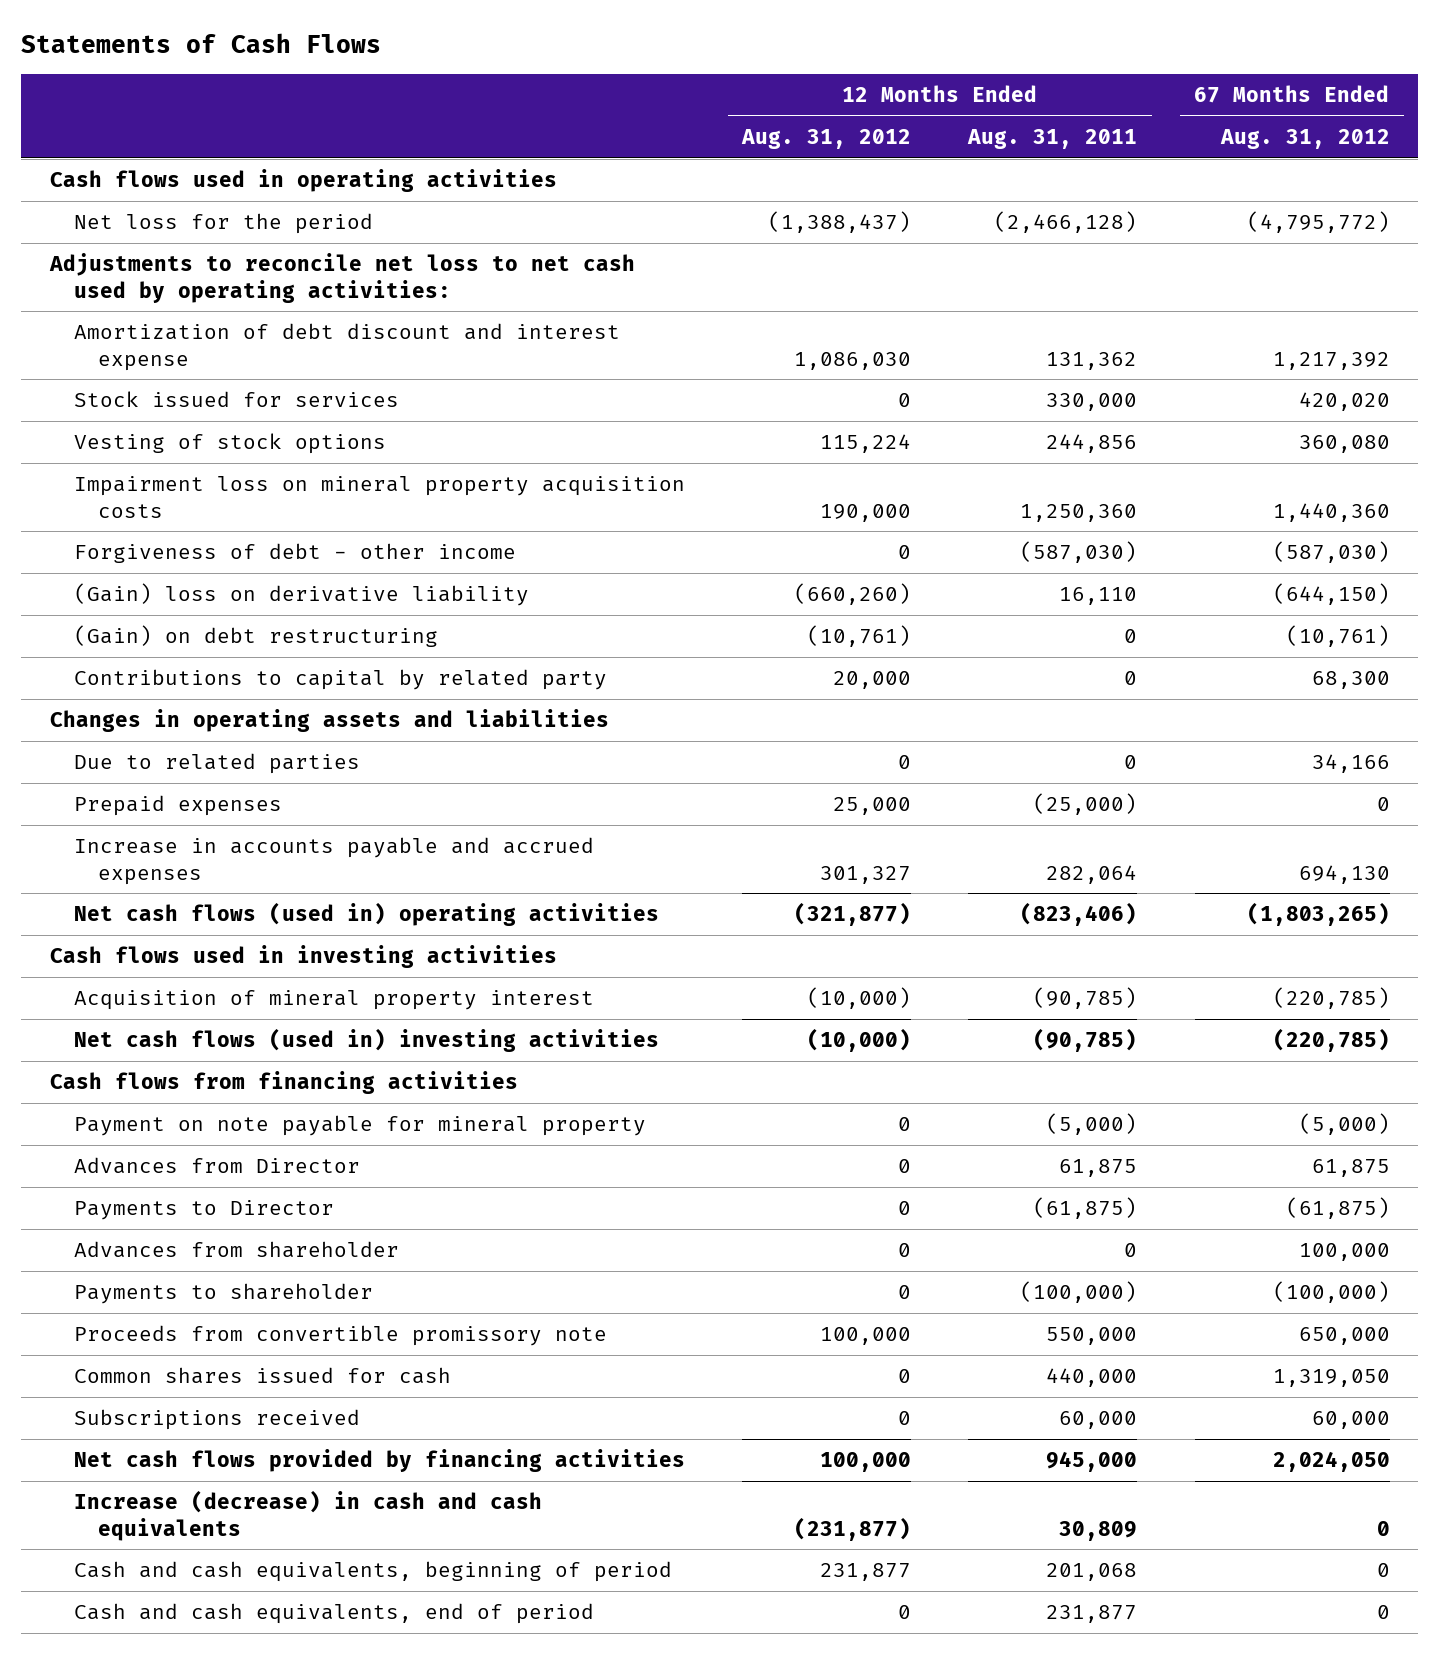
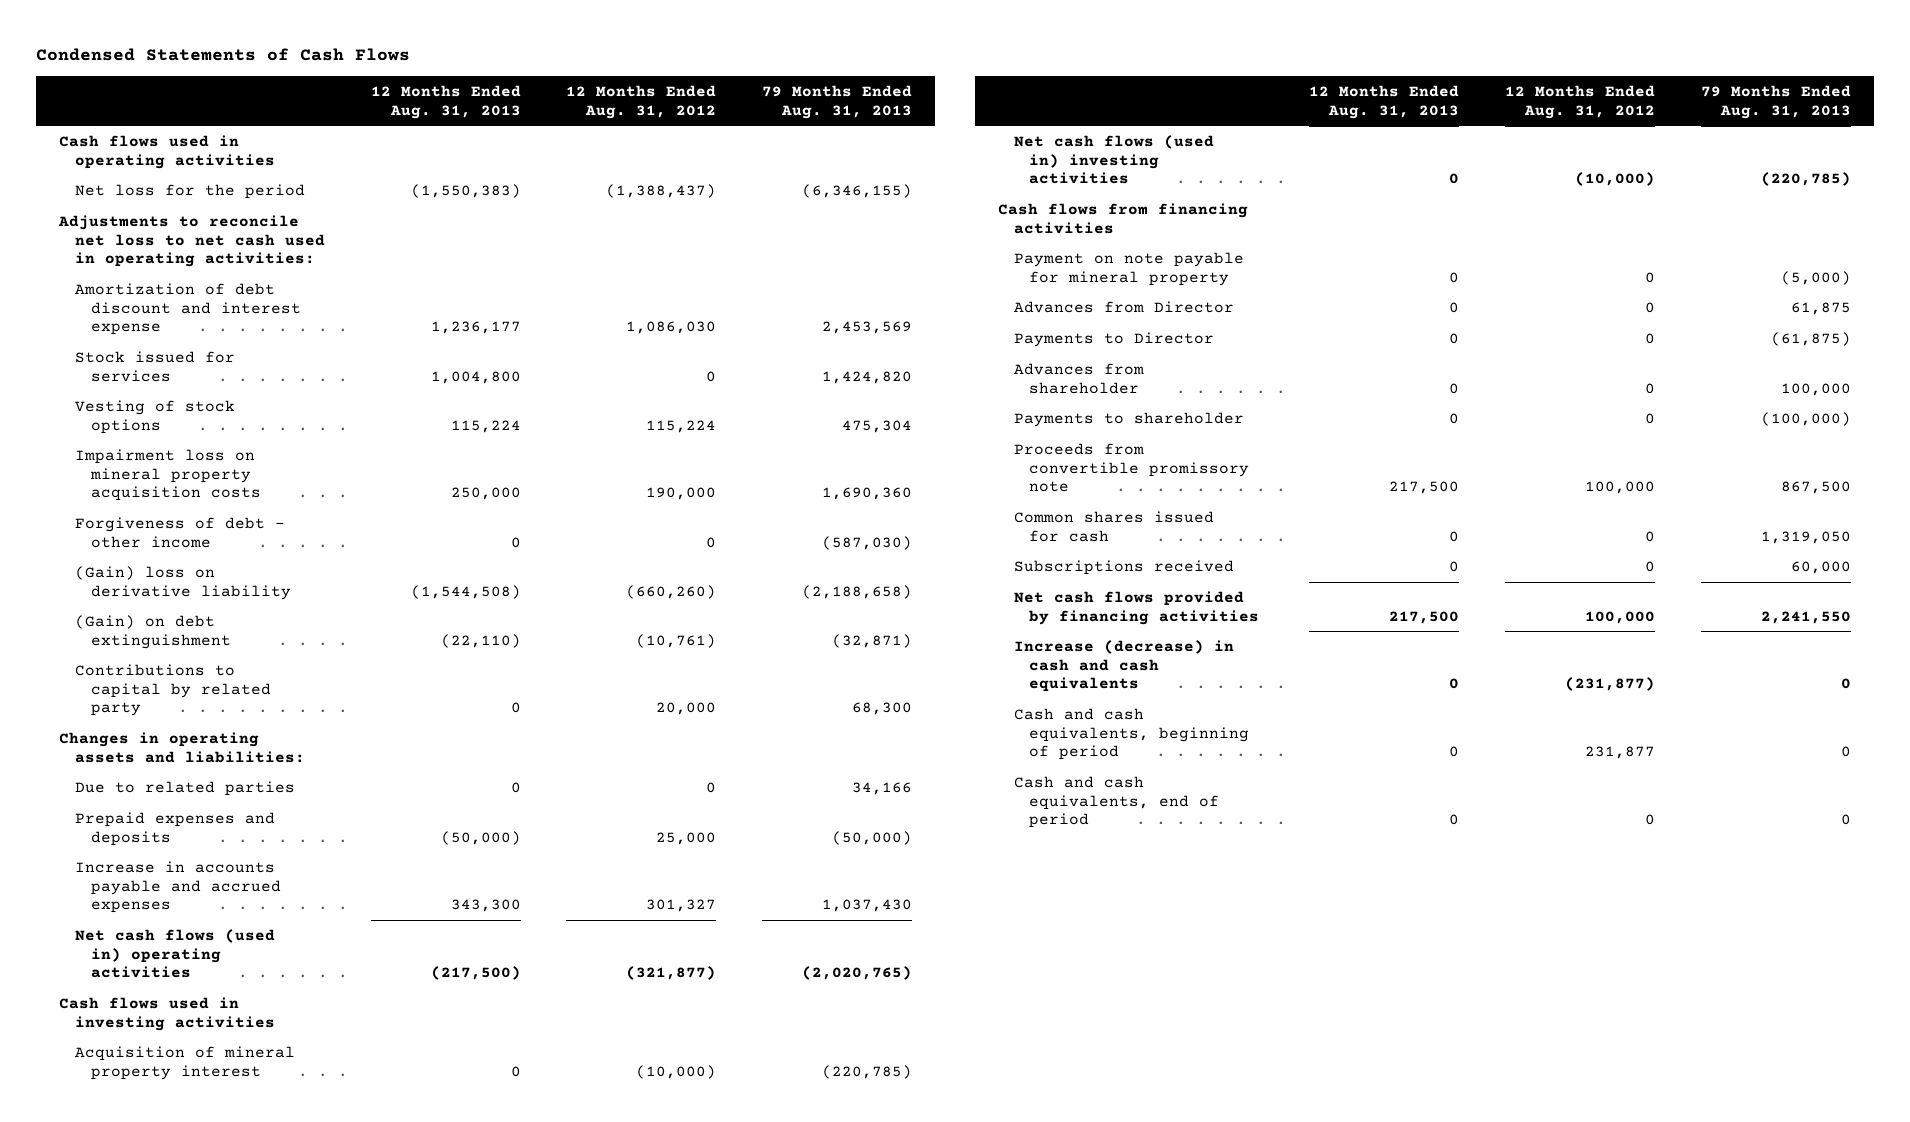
- Statements of Cash Flows
+ Condensed Statements of Cash Flows
- | 12 Months Ended Aug. 31, 2012 | 12 Months Ended Aug. 31, 2011 | 67 Months Ended Aug. 31, 2012
+ | 12 Months Ended Aug. 31, 2013 | 12 Months Ended Aug. 31, 2012 | 79 Months Ended Aug. 31, 2013
- Adjustments to reconcile net loss to net cash used by operating activities:
+ Adjustments to reconcile net loss to net cash used in operating activities:
- (Gain) on debt restructuring | (10,761) | 0 | (10,761)
+ (Gain) on debt extinguishment | (22,110) | (10,761) | (32,871)
- Changes in operating assets and liabilities
+ Changes in operating assets and liabilities:
- Prepaid expenses | 25,000 | (25,000) | 0
+ Prepaid expenses and deposits | (50,000) | 25,000 | (50,000)

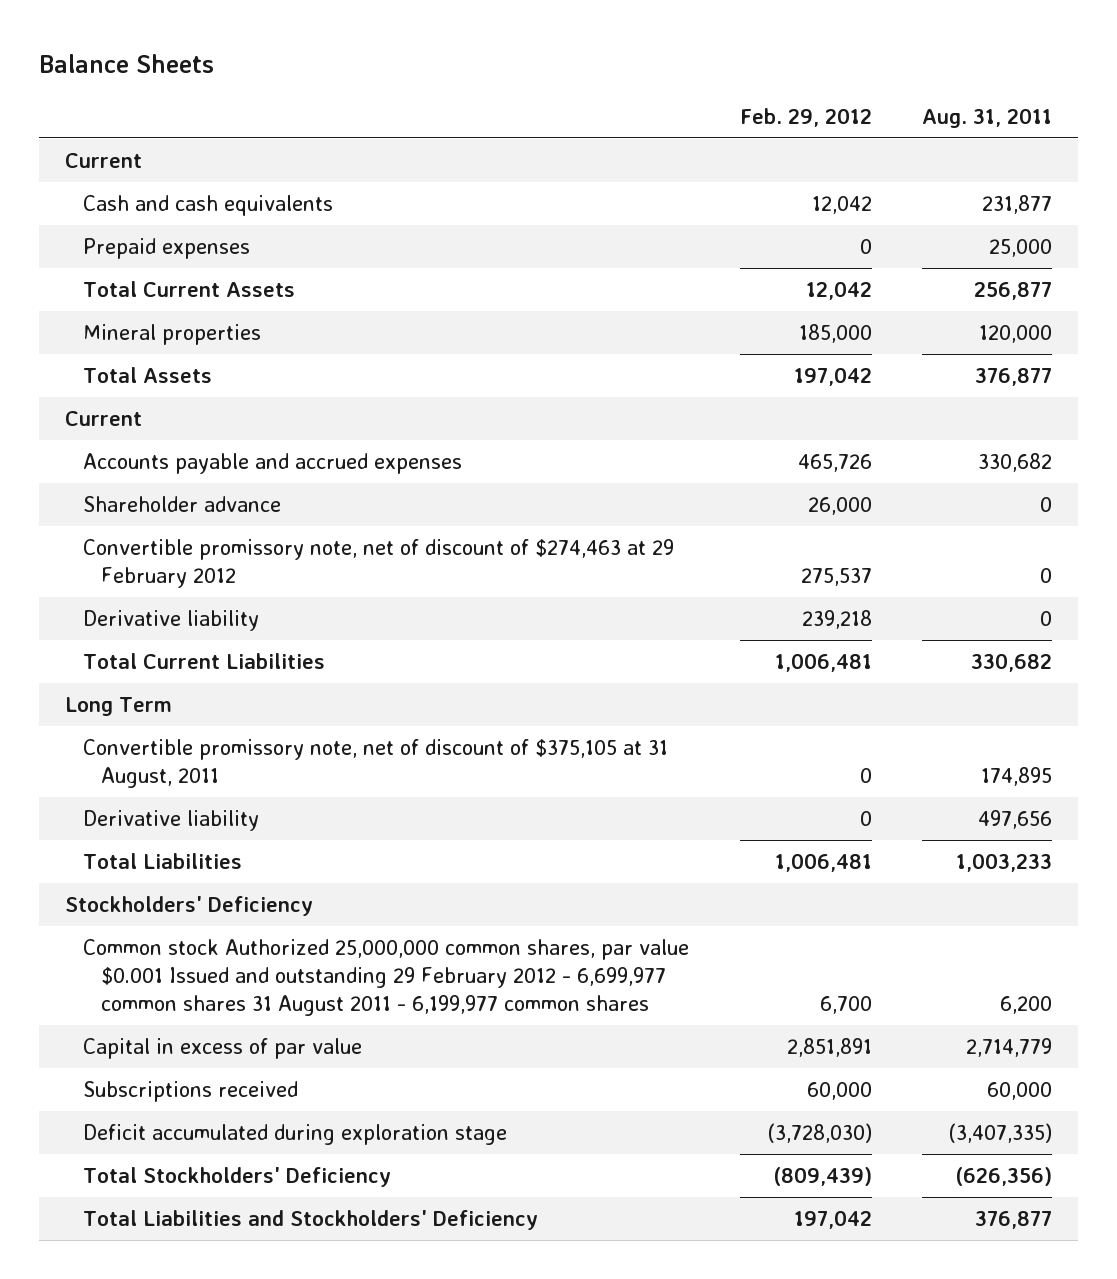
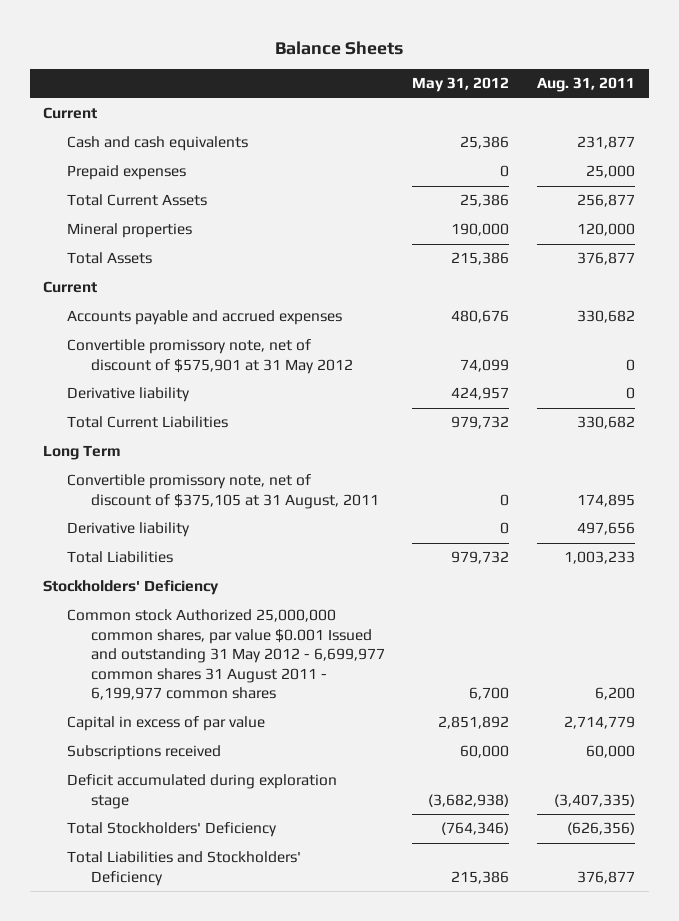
- | Feb. 29, 2012 | Aug. 31, 2011
+ | May 31, 2012 | Aug. 31, 2011
- Shareholder advance | 26,000 | 0
- Convertible promissory note, net of discount of $274,463 at 29 February 2012 | 275,537 | 0
+ Convertible promissory note, net of discount of $575,901 at 31 May 2012 | 74,099 | 0
- Common stock Authorized 25,000,000 common shares, par value $0.001 Issued and outstanding 29 February 2012 - 6,699,977 common shares 31 August 2011 - 6,199,977 common shares | 6,700 | 6,200
+ Common stock Authorized 25,000,000 common shares, par value $0.001 Issued and outstanding 31 May 2012 - 6,699,977 common shares 31 August 2011 - 6,199,977 common shares | 6,700 | 6,200

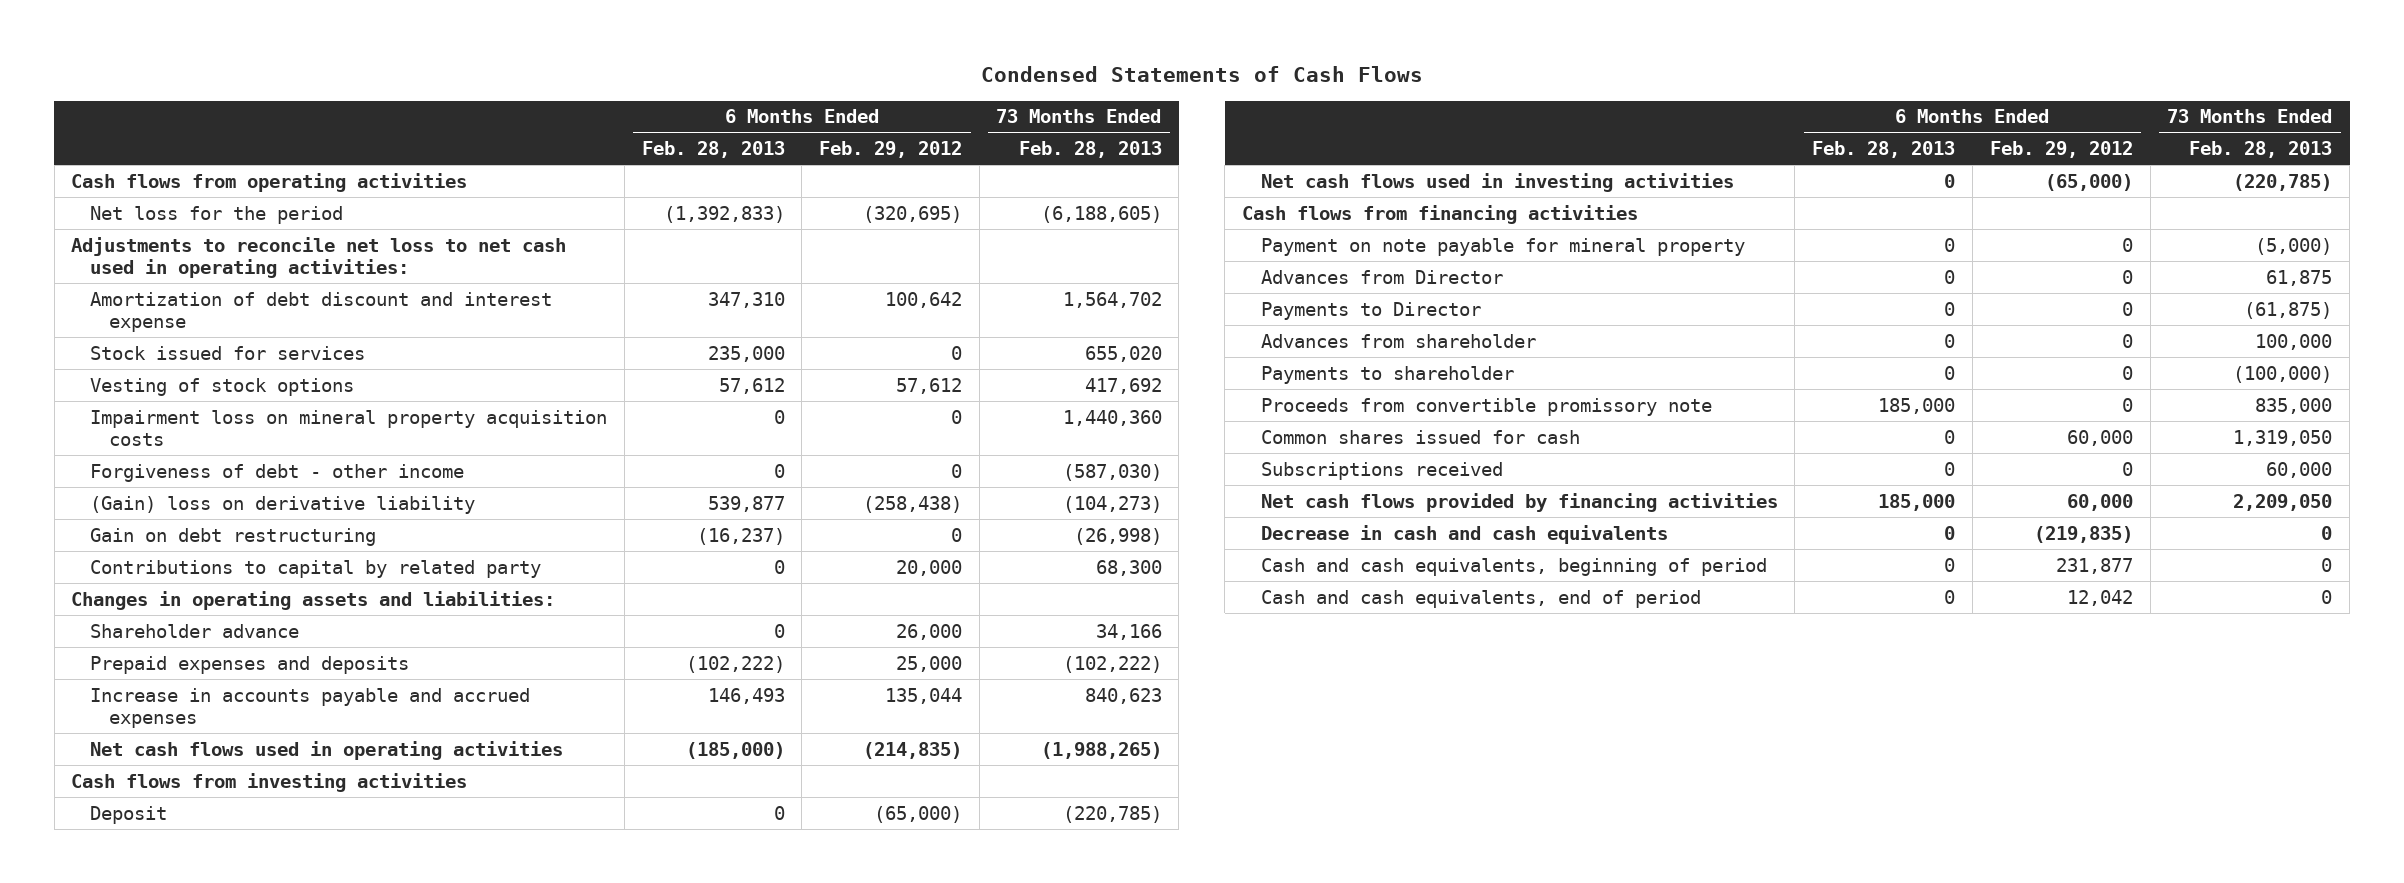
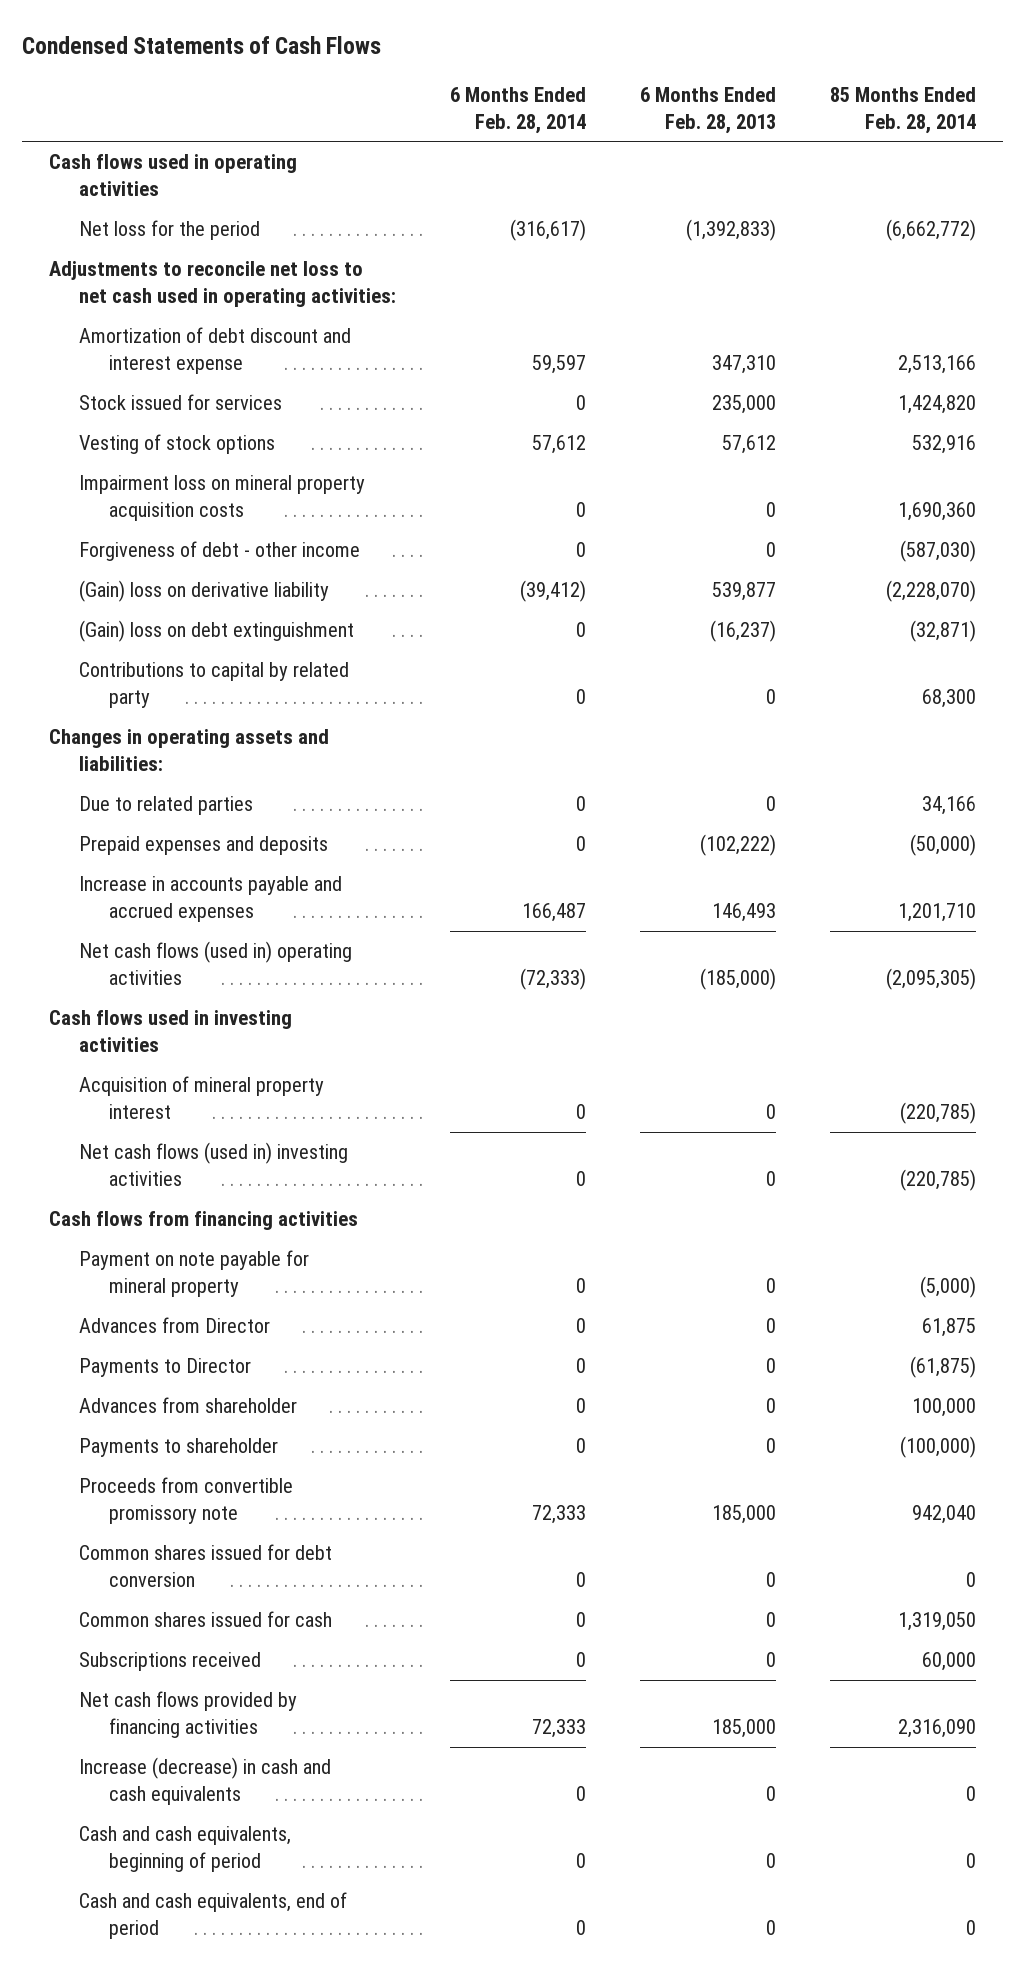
- | 6 Months Ended Feb. 28, 2013 | 6 Months Ended Feb. 29, 2012 | 73 Months Ended Feb. 28, 2013
+ | 6 Months Ended Feb. 28, 2014 | 6 Months Ended Feb. 28, 2013 | 85 Months Ended Feb. 28, 2014
- Cash flows from operating activities
+ Cash flows used in operating activities
- Gain on debt restructuring | (16,237) | 0 | (26,998)
+ (Gain) loss on debt extinguishment | 0 | (16,237) | (32,871)
- Shareholder advance | 0 | 26,000 | 34,166
+ Due to related parties | 0 | 0 | 34,166
- Net cash flows used in operating activities | (185,000) | (214,835) | (1,988,265)
- Cash flows from investing activities
- Deposit | 0 | (65,000) | (220,785)
- Net cash flows used in investing activities | 0 | (65,000) | (220,785)
+ Net cash flows (used in) operating activities | (72,333) | (185,000) | (2,095,305)
+ Cash flows used in investing activities
+ Acquisition of mineral property interest | 0 | 0 | (220,785)
+ Net cash flows (used in) investing activities | 0 | 0 | (220,785)
+ Common shares issued for debt conversion | 0 | 0 | 0
- Decrease in cash and cash equivalents | 0 | (219,835) | 0
+ Increase (decrease) in cash and cash equivalents | 0 | 0 | 0

